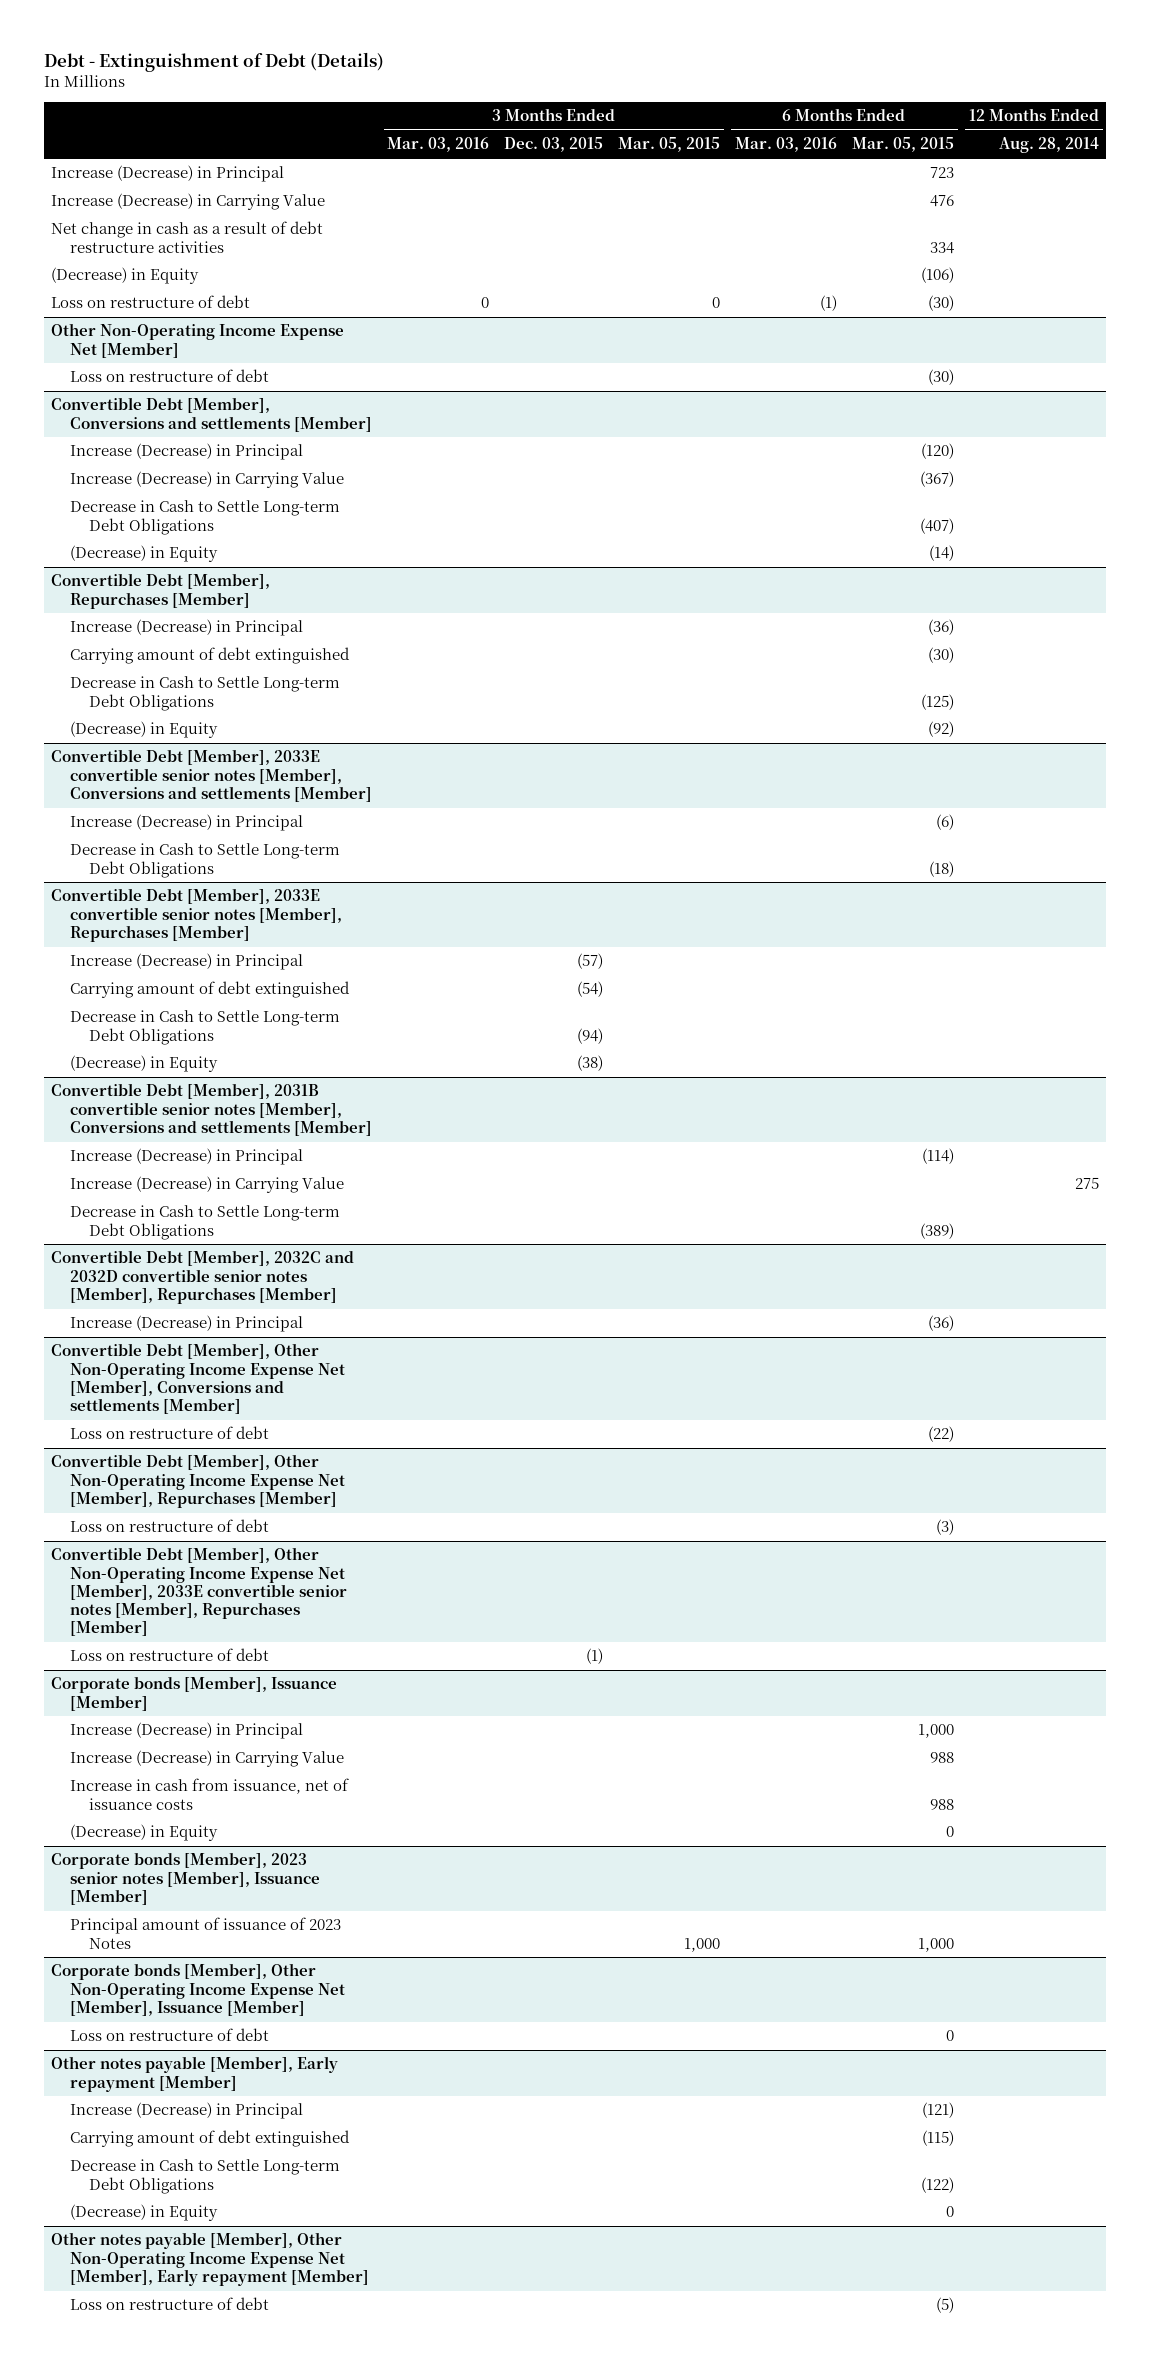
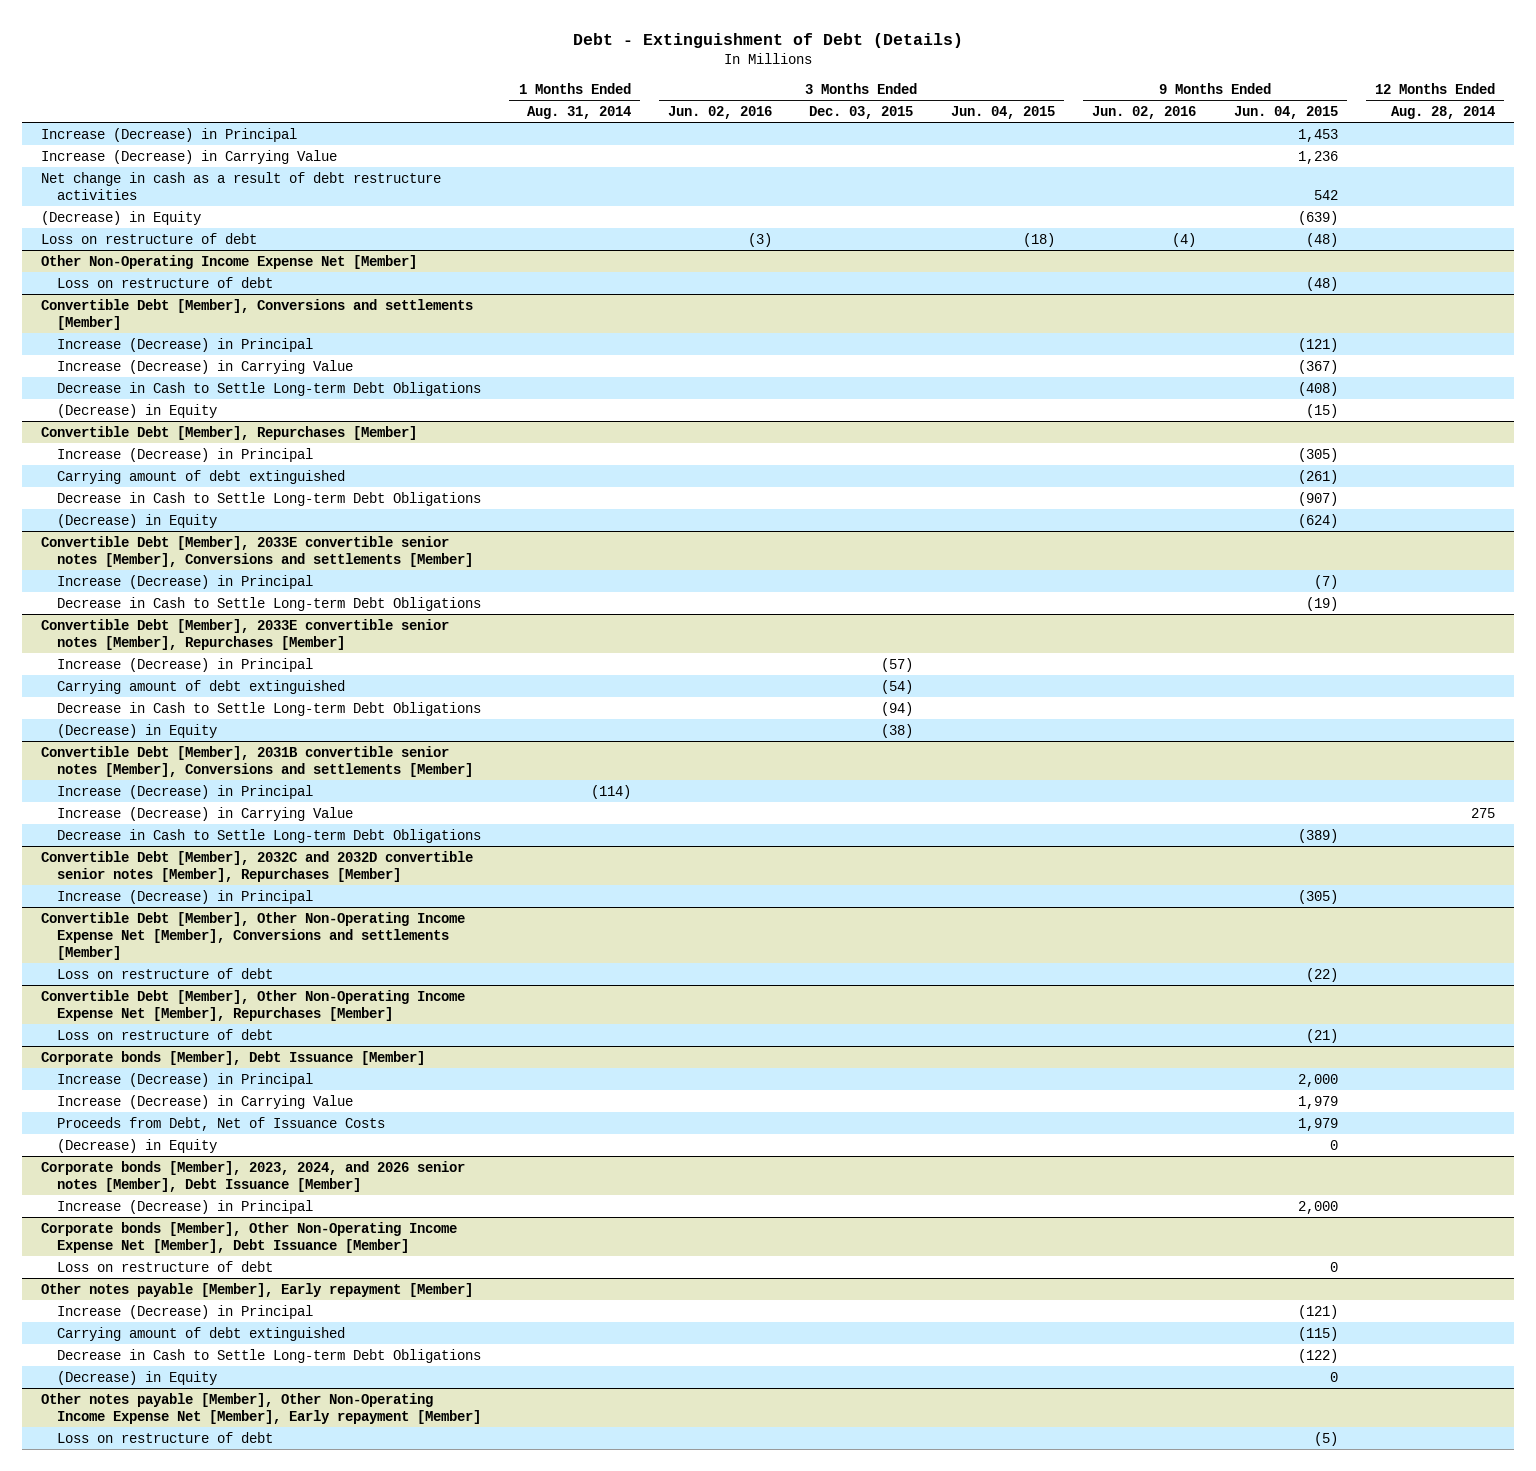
- | 3 Months Ended Mar. 03, 2016 | 3 Months Ended Dec. 03, 2015 | 3 Months Ended Mar. 05, 2015 | 6 Months Ended Mar. 03, 2016 | 6 Months Ended Mar. 05, 2015 | 12 Months Ended Aug. 28, 2014
+ | 1 Months Ended Aug. 31, 2014 | 3 Months Ended Jun. 02, 2016 | 3 Months Ended Dec. 03, 2015 | 3 Months Ended Jun. 04, 2015 | 9 Months Ended Jun. 02, 2016 | 9 Months Ended Jun. 04, 2015 | 12 Months Ended Aug. 28, 2014
- Convertible Debt [Member], Other Non-Operating Income Expense Net [Member], 2033E convertible senior notes [Member], Repurchases [Member]
- Loss on restructure of debt | | (1) | | | |
- Corporate bonds [Member], Issuance [Member]
+ Corporate bonds [Member], Debt Issuance [Member]
- Increase in cash from issuance, net of issuance costs | | | | | 988 |
+ Proceeds from Debt, Net of Issuance Costs | | | | | | 1,979 |
- Corporate bonds [Member], 2023 senior notes [Member], Issuance [Member]
- Principal amount of issuance of 2023 Notes | | | 1,000 | | 1,000 |
- Corporate bonds [Member], Other Non-Operating Income Expense Net [Member], Issuance [Member]
+ Corporate bonds [Member], 2023, 2024, and 2026 senior notes [Member], Debt Issuance [Member]
+ Increase (Decrease) in Principal | | | | | | 2,000 |
+ Corporate bonds [Member], Other Non-Operating Income Expense Net [Member], Debt Issuance [Member]

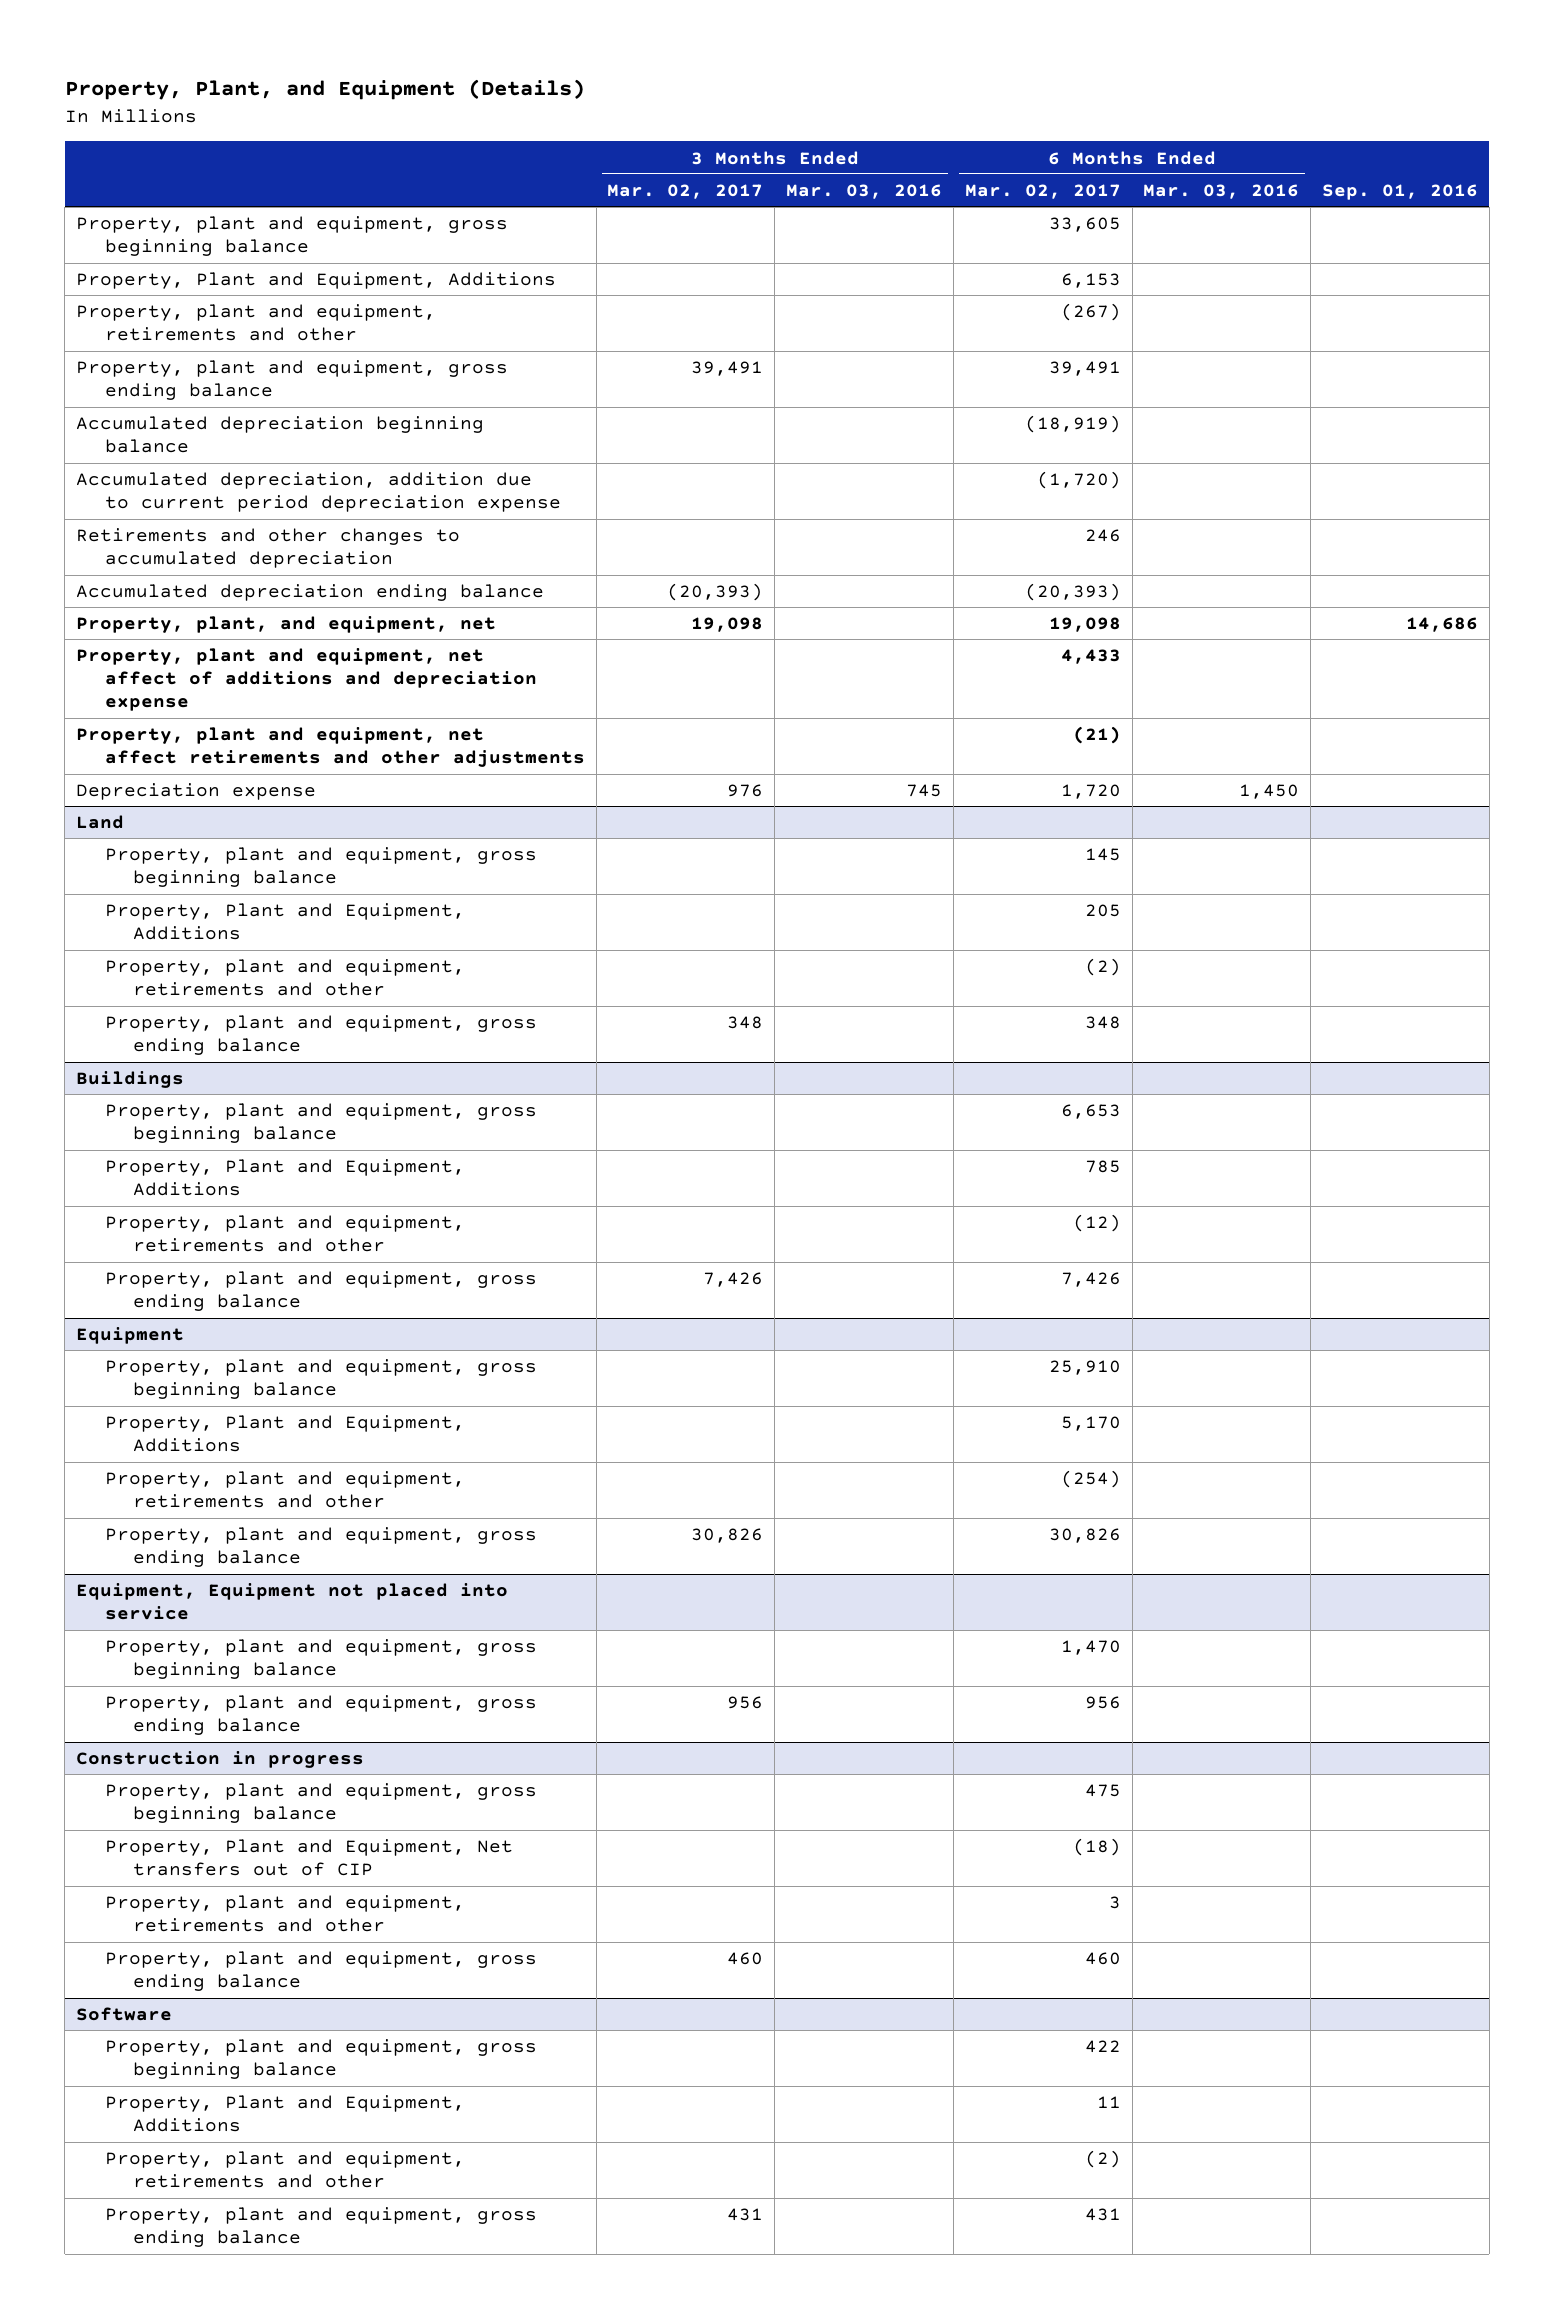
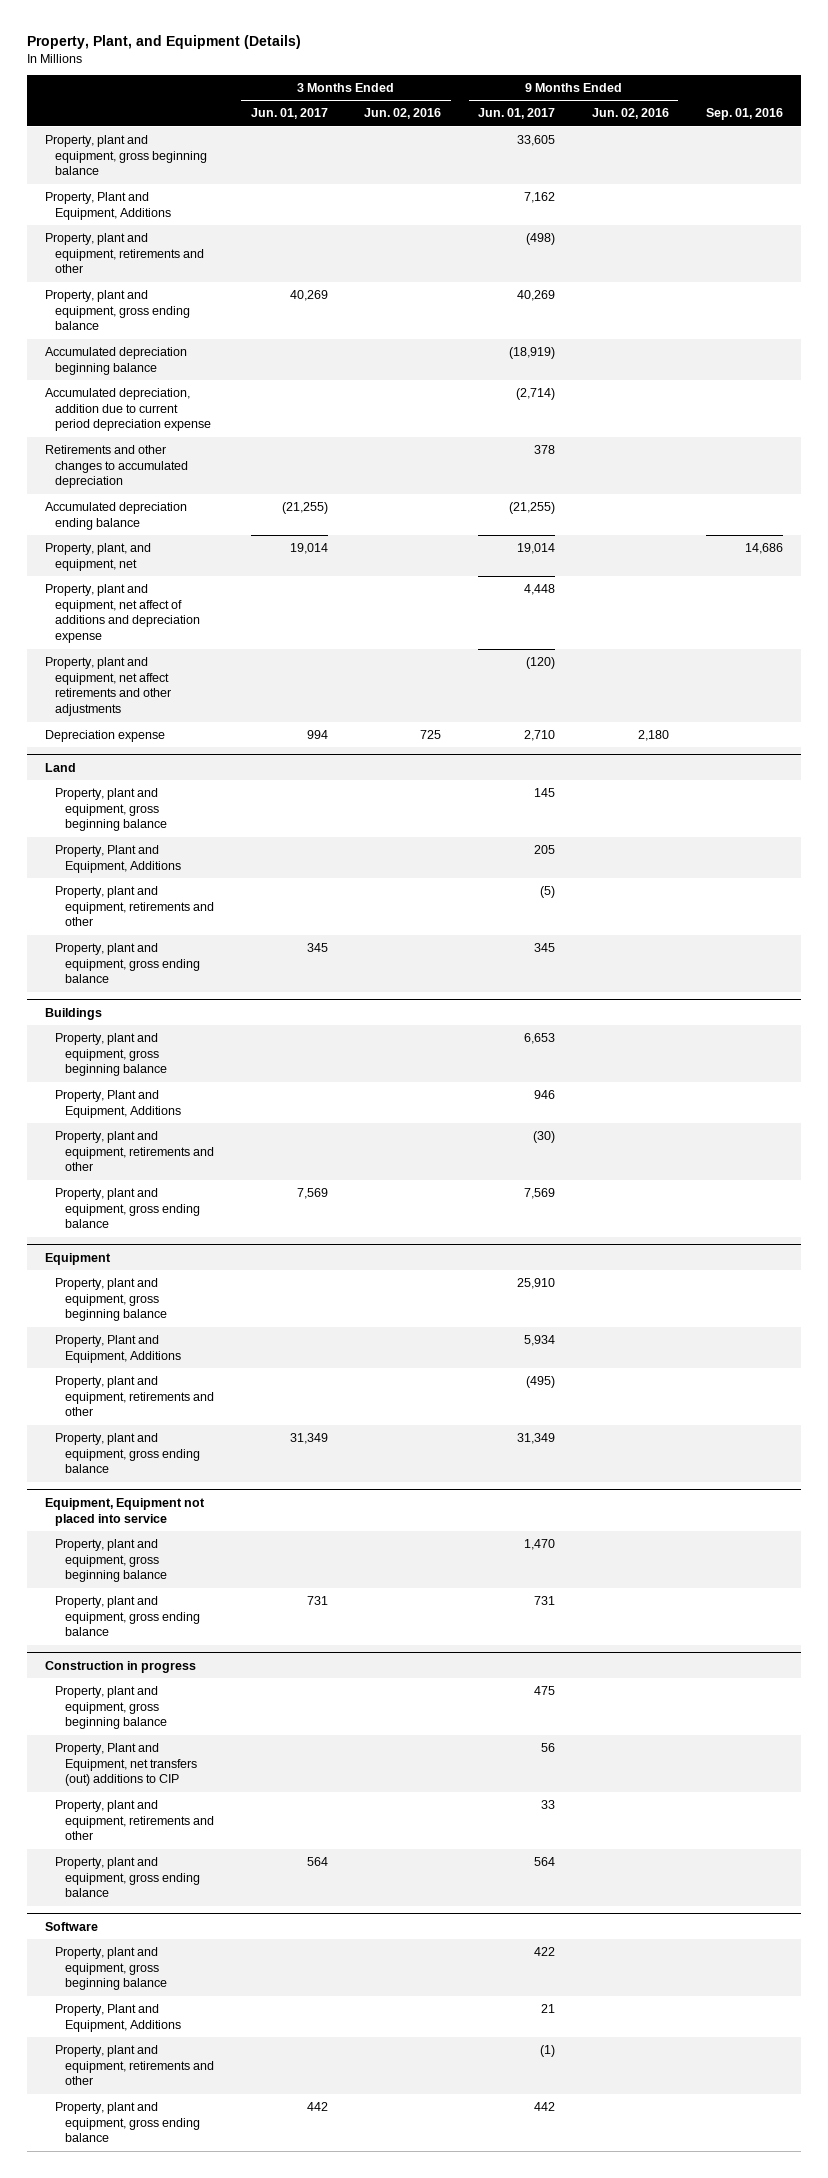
- | 3 Months Ended Mar. 02, 2017 | 3 Months Ended Mar. 03, 2016 | 6 Months Ended Mar. 02, 2017 | 6 Months Ended Mar. 03, 2016 | Sep. 01, 2016
+ | 3 Months Ended Jun. 01, 2017 | 3 Months Ended Jun. 02, 2016 | 9 Months Ended Jun. 01, 2017 | 9 Months Ended Jun. 02, 2016 | Sep. 01, 2016
@ Construction in progress
- Property, Plant and Equipment, Net transfers out of CIP | | | (18) | |
+ Property, Plant and Equipment, net transfers (out) additions to CIP | | | 56 | |

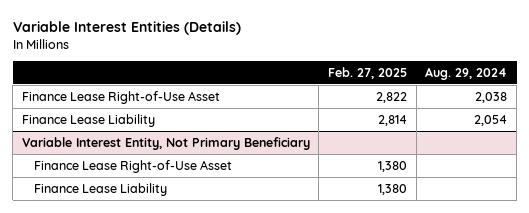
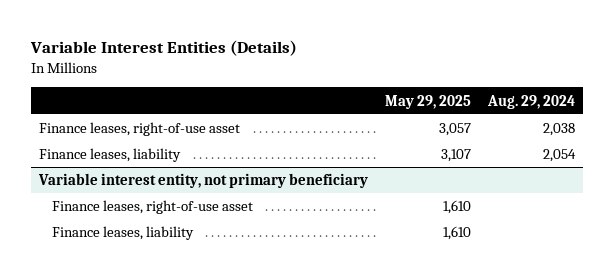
- | Feb. 27, 2025 | Aug. 29, 2024
+ | May 29, 2025 | Aug. 29, 2024
- Finance Lease Right-of-Use Asset | 2,822 | 2,038
- Finance Lease Liability | 2,814 | 2,054
- Variable Interest Entity, Not Primary Beneficiary
- Finance Lease Right-of-Use Asset | 1,380 |
- Finance Lease Liability | 1,380 |
+ Finance leases, right-of-use asset | 3,057 | 2,038
+ Finance leases, liability | 3,107 | 2,054
+ Variable interest entity, not primary beneficiary
+ Finance leases, right-of-use asset | 1,610 |
+ Finance leases, liability | 1,610 |

